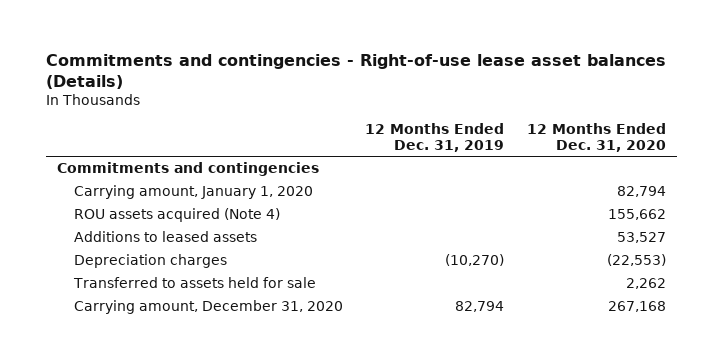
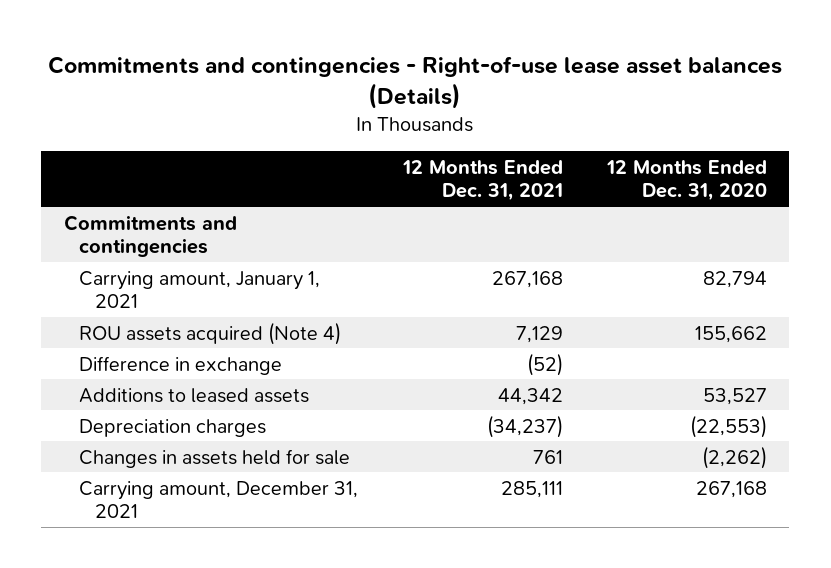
- | 12 Months Ended Dec. 31, 2019 | 12 Months Ended Dec. 31, 2020
+ | 12 Months Ended Dec. 31, 2021 | 12 Months Ended Dec. 31, 2020
- Carrying amount, January 1, 2020 | | 82,794
+ Carrying amount, January 1, 2021 | 267,168 | 82,794
+ Difference in exchange | (52) |
- Transferred to assets held for sale | | 2,262
- Carrying amount, December 31, 2020 | 82,794 | 267,168
+ Changes in assets held for sale | 761 | (2,262)
+ Carrying amount, December 31, 2021 | 285,111 | 267,168

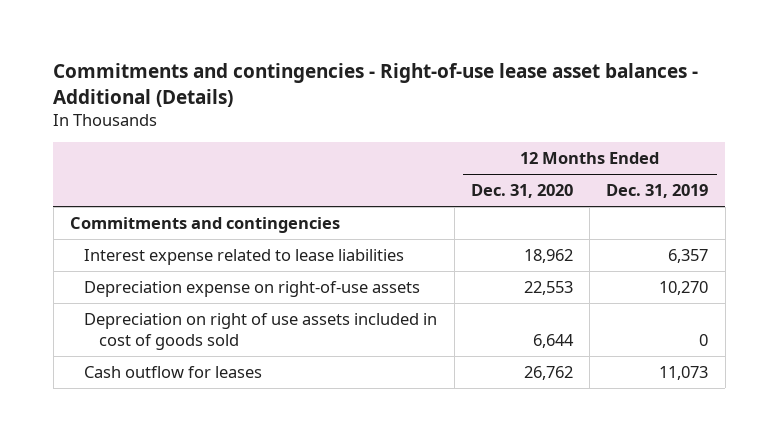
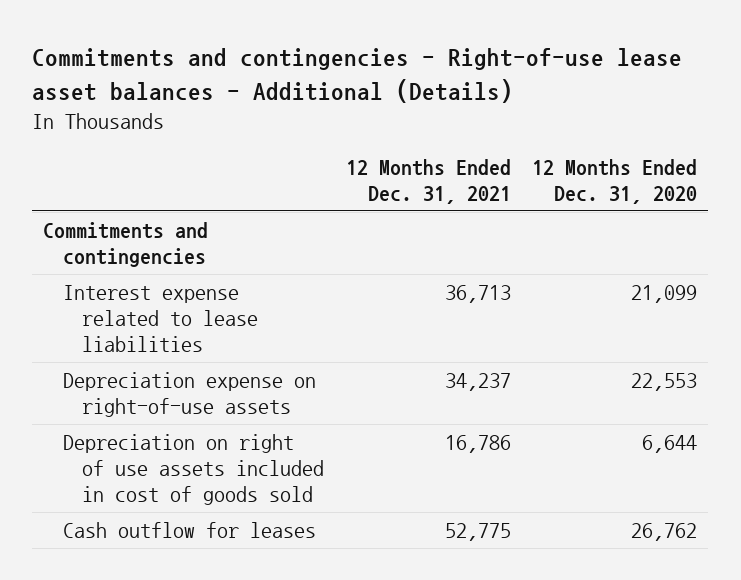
- | 12 Months Ended Dec. 31, 2020 | 12 Months Ended Dec. 31, 2019
+ | 12 Months Ended Dec. 31, 2021 | 12 Months Ended Dec. 31, 2020
- Interest expense related to lease liabilities | 18,962 | 6,357
+ Interest expense related to lease liabilities | 36,713 | 21,099

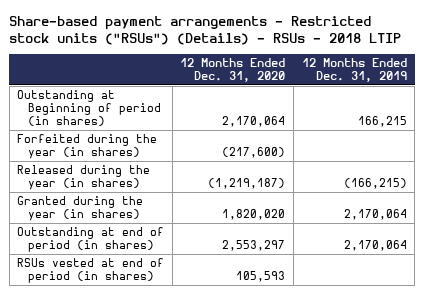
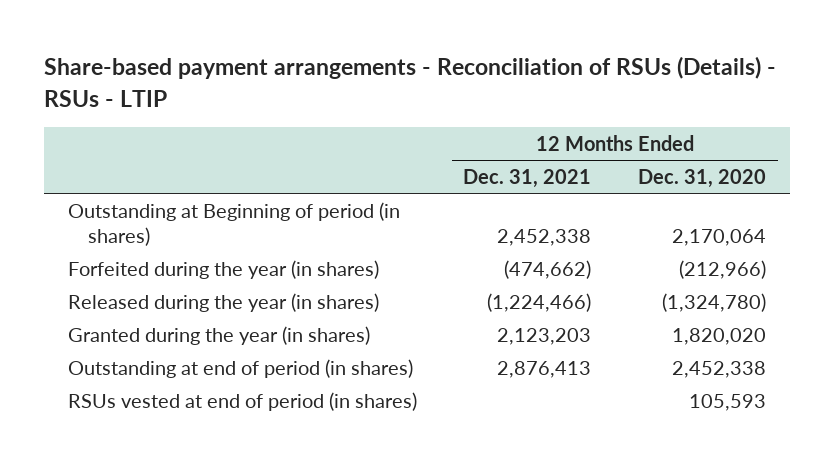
- Share-based payment arrangements - Restricted stock units ("RSUs") (Details) - RSUs - 2018 LTIP
+ Share-based payment arrangements - Reconciliation of RSUs (Details) - RSUs - LTIP
- | 12 Months Ended Dec. 31, 2020 | 12 Months Ended Dec. 31, 2019
+ | 12 Months Ended Dec. 31, 2021 | 12 Months Ended Dec. 31, 2020
- Forfeited during the year (in shares) | (217,600) |
- Released during the year (in shares) | (1,219,187) | (166,215)
+ Forfeited during the year (in shares) | (474,662) | (212,966)
+ Released during the year (in shares) | (1,224,466) | (1,324,780)
- Outstanding at end of period (in shares) | 2,553,297 | 2,170,064
+ Outstanding at end of period (in shares) | 2,876,413 | 2,452,338

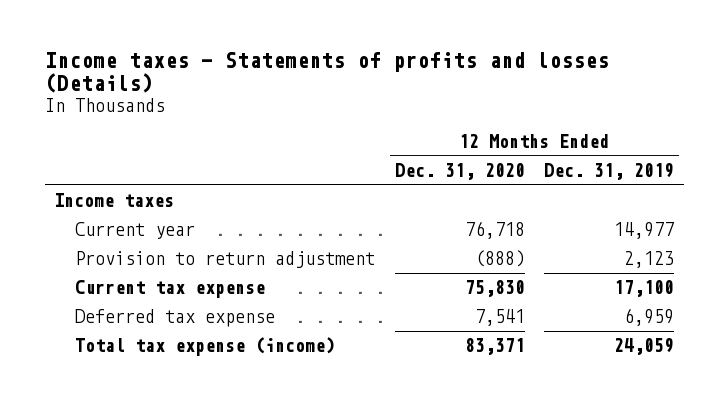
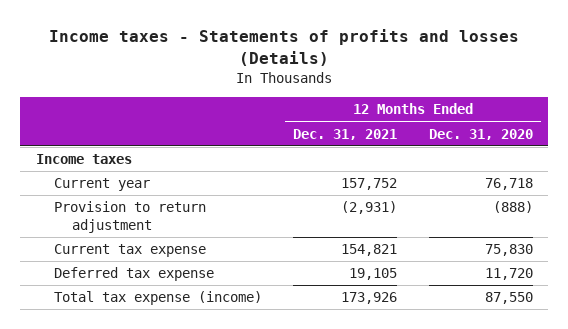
- | 12 Months Ended Dec. 31, 2020 | 12 Months Ended Dec. 31, 2019
+ | 12 Months Ended Dec. 31, 2021 | 12 Months Ended Dec. 31, 2020
- Deferred tax expense | 7,541 | 6,959
- Total tax expense (income) | 83,371 | 24,059
+ Deferred tax expense | 19,105 | 11,720
+ Total tax expense (income) | 173,926 | 87,550

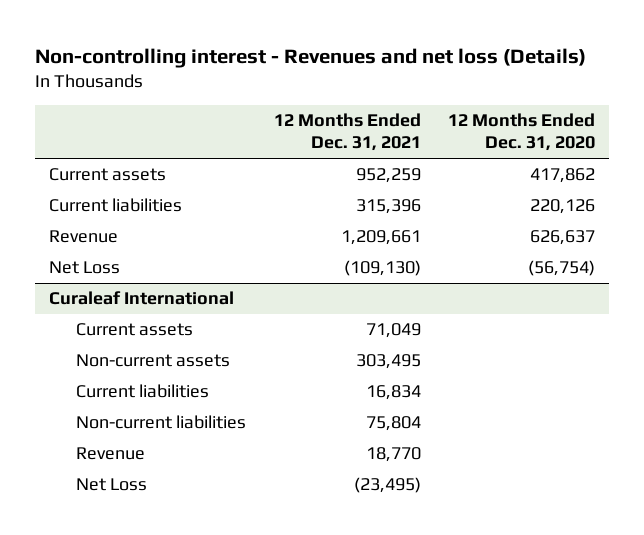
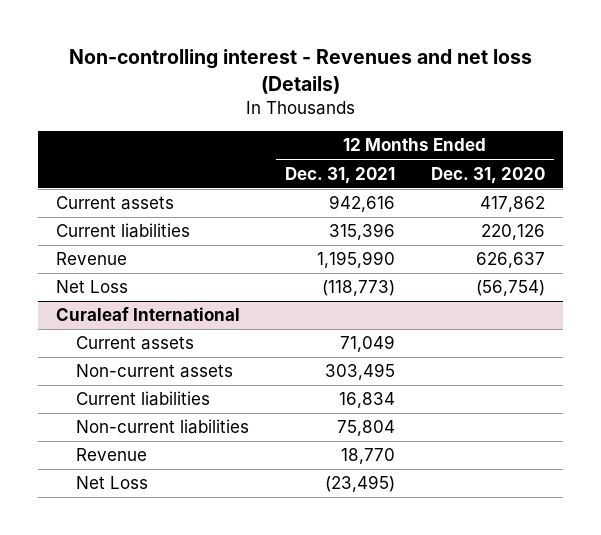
- Current assets | 952,259 | 417,862
+ Current assets | 942,616 | 417,862
- Revenue | 1,209,661 | 626,637
- Net Loss | (109,130) | (56,754)
+ Revenue | 1,195,990 | 626,637
+ Net Loss | (118,773) | (56,754)

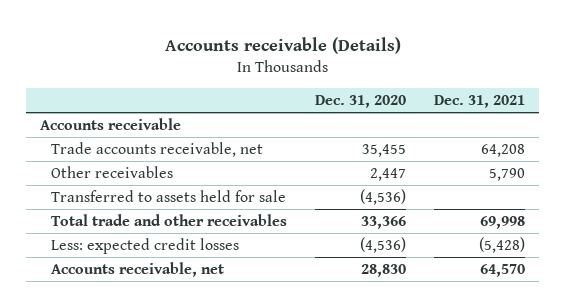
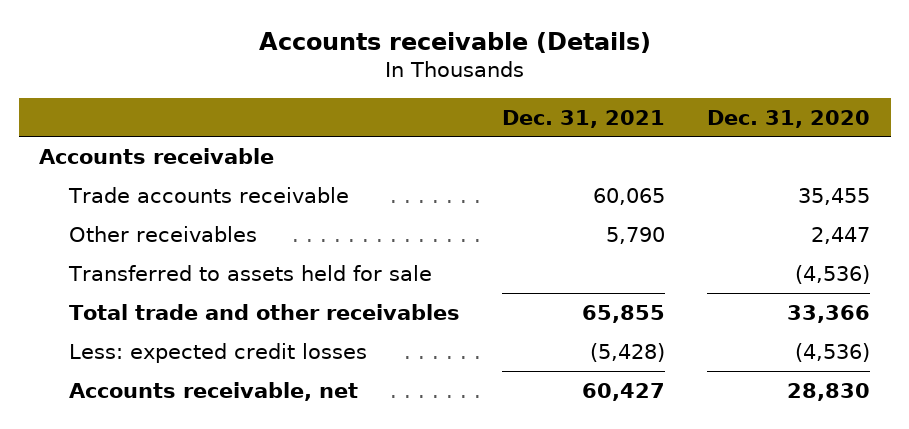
- | Dec. 31, 2020 | Dec. 31, 2021
+ | Dec. 31, 2021 | Dec. 31, 2020
- Trade accounts receivable, net | 35,455 | 64,208
+ Trade accounts receivable | 60,065 | 35,455
- Total trade and other receivables | 33,366 | 69,998
+ Total trade and other receivables | 65,855 | 33,366
- Accounts receivable, net | 28,830 | 64,570
+ Accounts receivable, net | 60,427 | 28,830

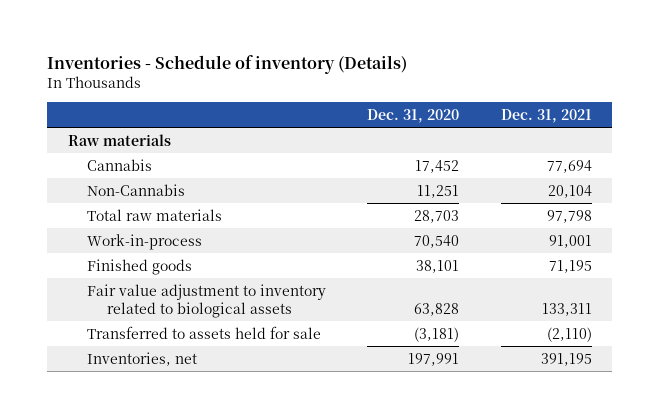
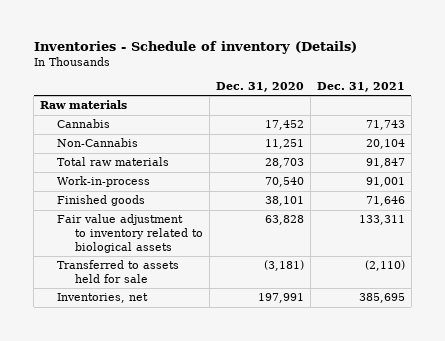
- Cannabis | 17,452 | 77,694
+ Cannabis | 17,452 | 71,743
- Total raw materials | 28,703 | 97,798
+ Total raw materials | 28,703 | 91,847
- Finished goods | 38,101 | 71,195
+ Finished goods | 38,101 | 71,646
- Inventories, net | 197,991 | 391,195
+ Inventories, net | 197,991 | 385,695

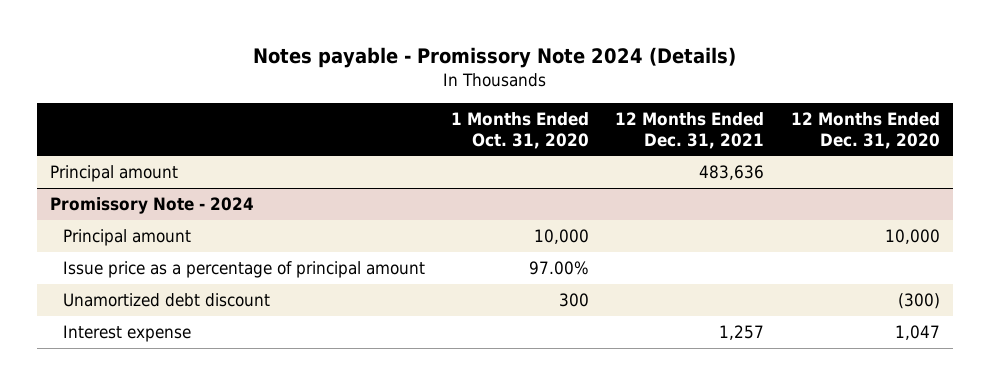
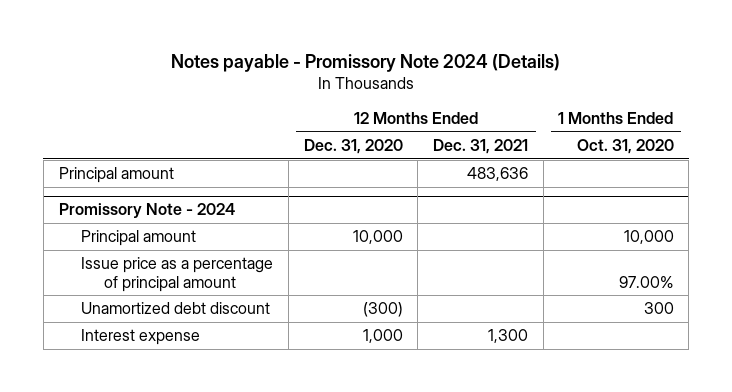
- | 1 Months Ended Oct. 31, 2020 | 12 Months Ended Dec. 31, 2021 | 12 Months Ended Dec. 31, 2020
+ | 12 Months Ended Dec. 31, 2020 | 12 Months Ended Dec. 31, 2021 | 1 Months Ended Oct. 31, 2020
@ Promissory Note - 2024
- Interest expense | | 1,257 | 1,047
+ Interest expense | 1,000 | 1,300 |

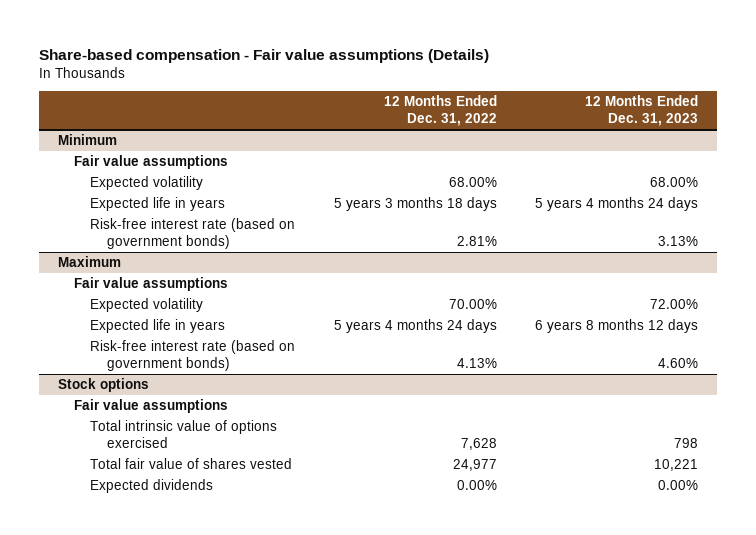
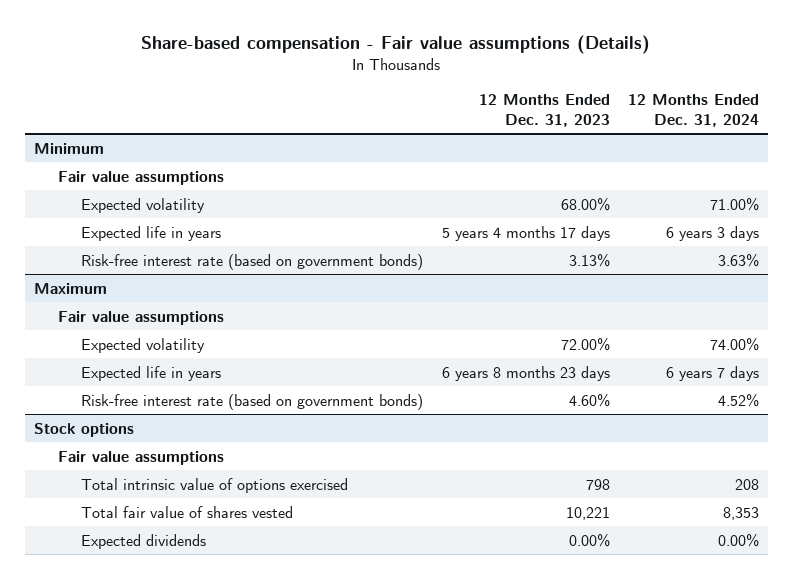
- | 12 Months Ended Dec. 31, 2022 | 12 Months Ended Dec. 31, 2023
+ | 12 Months Ended Dec. 31, 2023 | 12 Months Ended Dec. 31, 2024
@ Minimum
- Expected life in years | 5 years 3 months 18 days | 5 years 4 months 24 days
+ Expected life in years | 5 years 4 months 17 days | 6 years 3 days
@ Maximum
- Expected life in years | 5 years 4 months 24 days | 6 years 8 months 12 days
+ Expected life in years | 6 years 8 months 23 days | 6 years 7 days

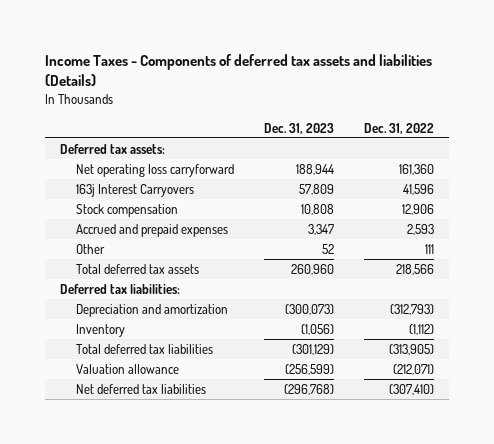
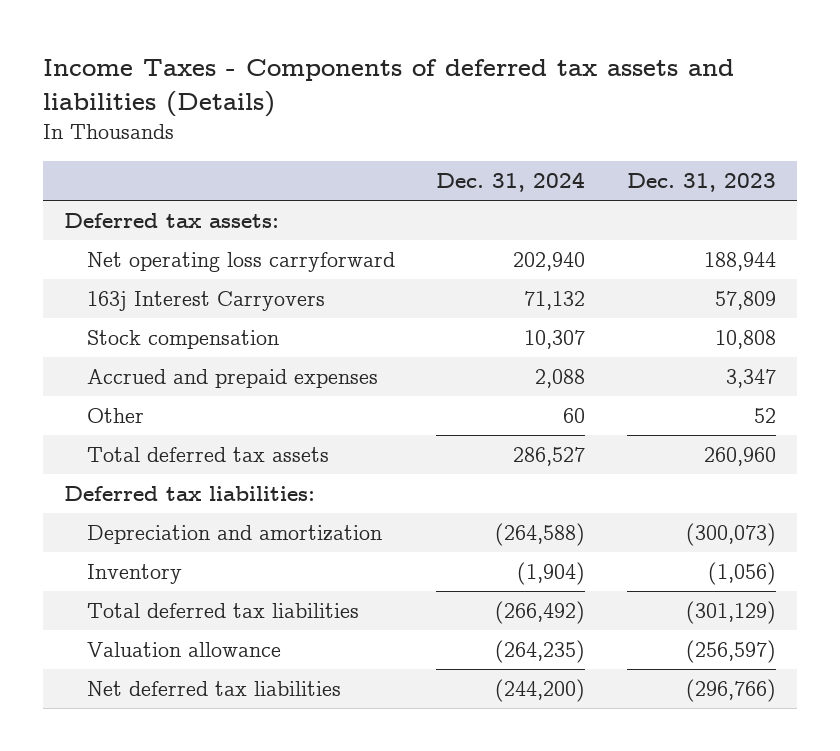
- | Dec. 31, 2023 | Dec. 31, 2022
+ | Dec. 31, 2024 | Dec. 31, 2023
- Valuation allowance | (256,599) | (212,071)
- Net deferred tax liabilities | (296,768) | (307,410)
+ Valuation allowance | (264,235) | (256,597)
+ Net deferred tax liabilities | (244,200) | (296,766)

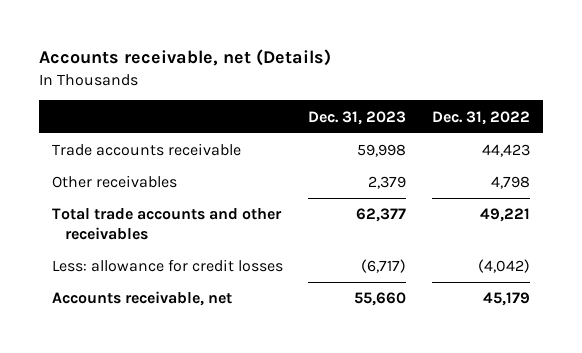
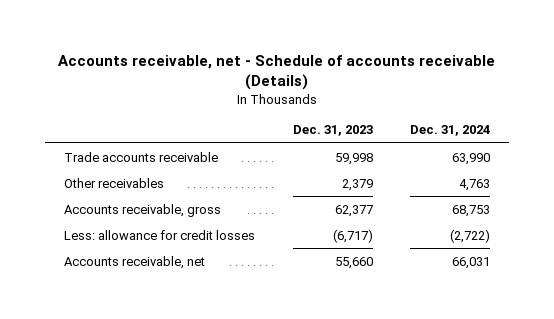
- Accounts receivable, net (Details)
+ Accounts receivable, net - Schedule of accounts receivable (Details)
- | Dec. 31, 2023 | Dec. 31, 2022
+ | Dec. 31, 2023 | Dec. 31, 2024
- Total trade accounts and other receivables | 62,377 | 49,221
+ Accounts receivable, gross | 62,377 | 68,753

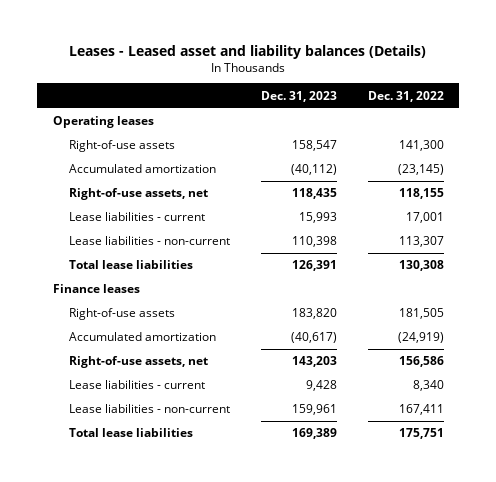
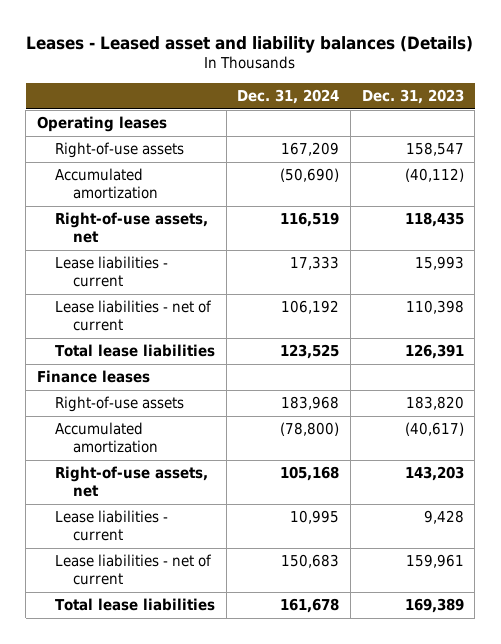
- | Dec. 31, 2023 | Dec. 31, 2022
+ | Dec. 31, 2024 | Dec. 31, 2023
- Lease liabilities - non-current | 110,398 | 113,307
+ Lease liabilities - net of current | 106,192 | 110,398
- Lease liabilities - non-current | 159,961 | 167,411
+ Lease liabilities - net of current | 150,683 | 159,961

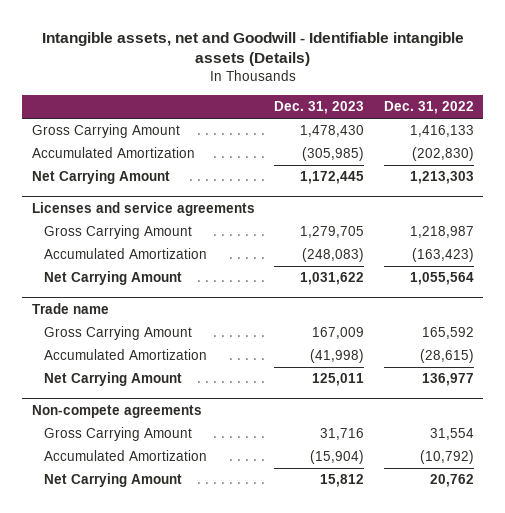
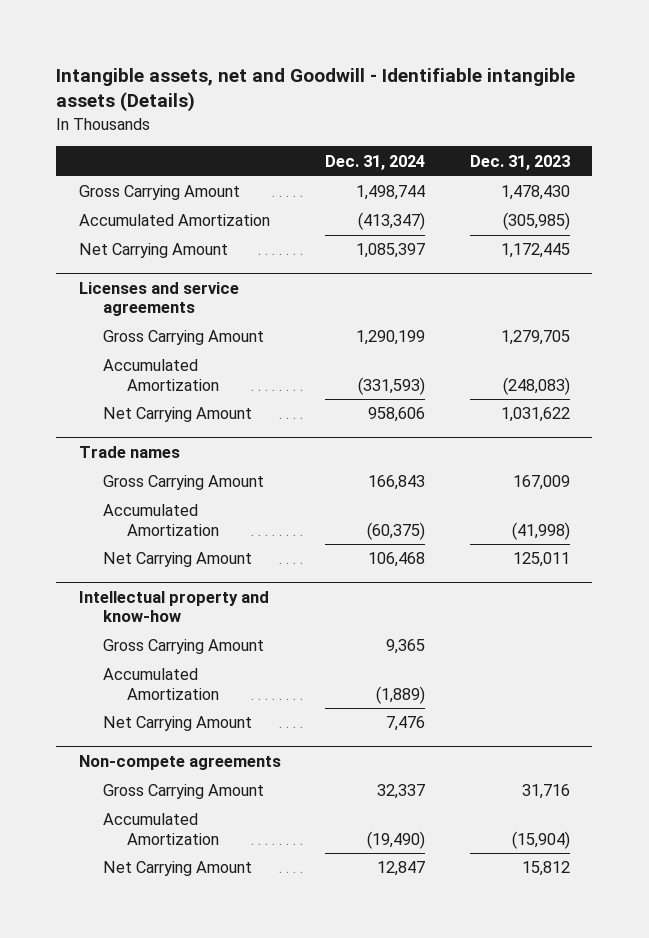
- | Dec. 31, 2023 | Dec. 31, 2022
+ | Dec. 31, 2024 | Dec. 31, 2023
- Trade name
+ Trade names
+ Intellectual property and know-how
+ Gross Carrying Amount | 9,365 |
+ Accumulated Amortization | (1,889) |
+ Net Carrying Amount | 7,476 |

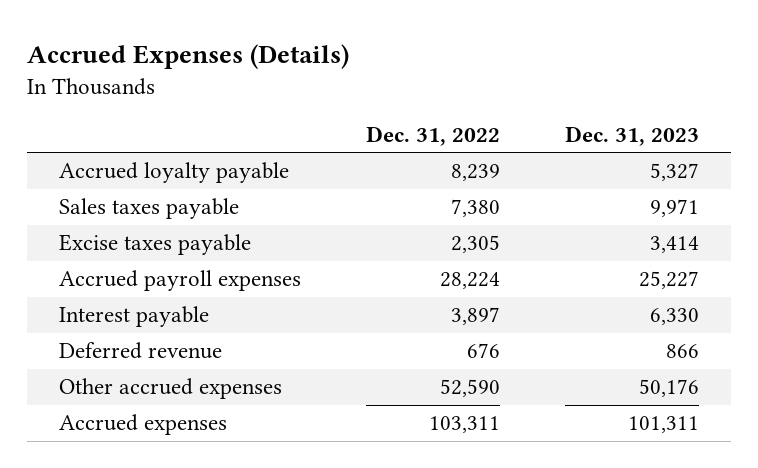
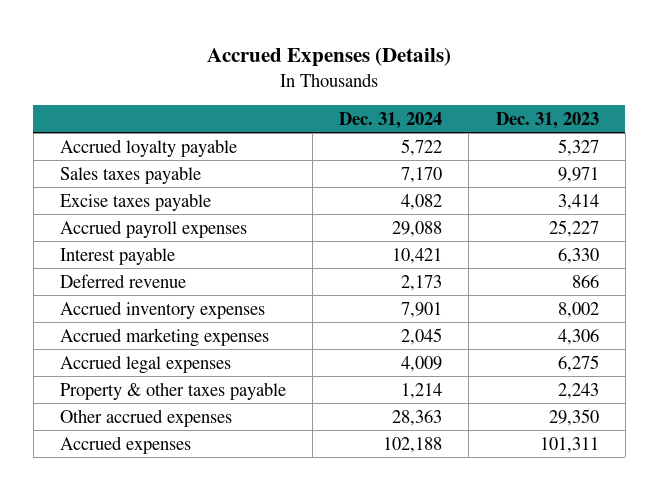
- | Dec. 31, 2022 | Dec. 31, 2023
+ | Dec. 31, 2024 | Dec. 31, 2023
- Other accrued expenses | 52,590 | 50,176
+ Accrued inventory expenses | 7,901 | 8,002
+ Accrued marketing expenses | 2,045 | 4,306
+ Accrued legal expenses | 4,009 | 6,275
+ Property & other taxes payable | 1,214 | 2,243
+ Other accrued expenses | 28,363 | 29,350

